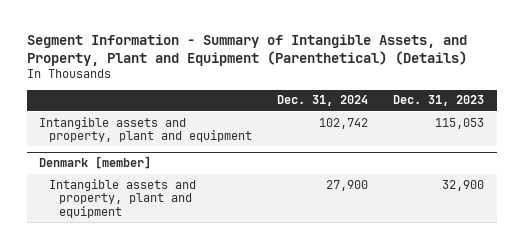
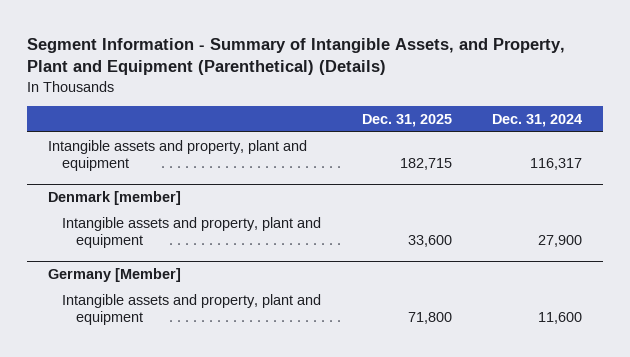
- | Dec. 31, 2024 | Dec. 31, 2023
+ | Dec. 31, 2025 | Dec. 31, 2024
- Intangible assets and property, plant and equipment | 102,742 | 115,053
+ Intangible assets and property, plant and equipment | 182,715 | 116,317
+ Germany [Member]
+ Intangible assets and property, plant and equipment | 71,800 | 11,600

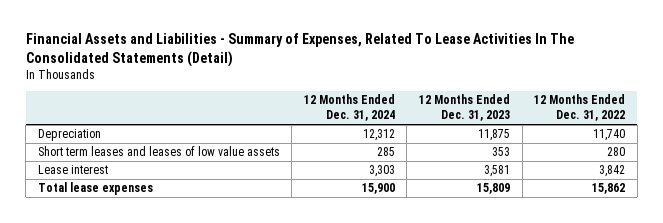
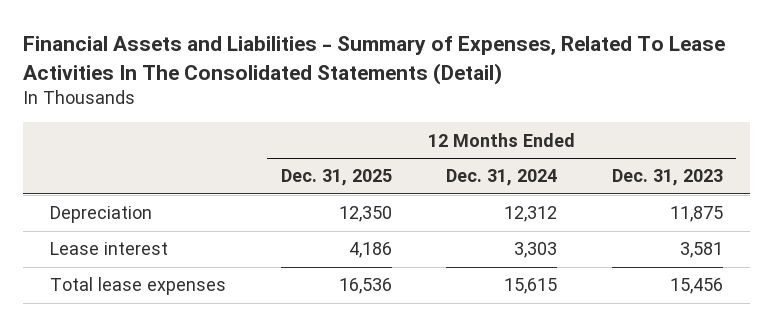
- | 12 Months Ended Dec. 31, 2024 | 12 Months Ended Dec. 31, 2023 | 12 Months Ended Dec. 31, 2022
+ | 12 Months Ended Dec. 31, 2025 | 12 Months Ended Dec. 31, 2024 | 12 Months Ended Dec. 31, 2023
- Short term leases and leases of low value assets | 285 | 353 | 280
- Total lease expenses | 15,900 | 15,809 | 15,862
+ Total lease expenses | 16,536 | 15,615 | 15,456

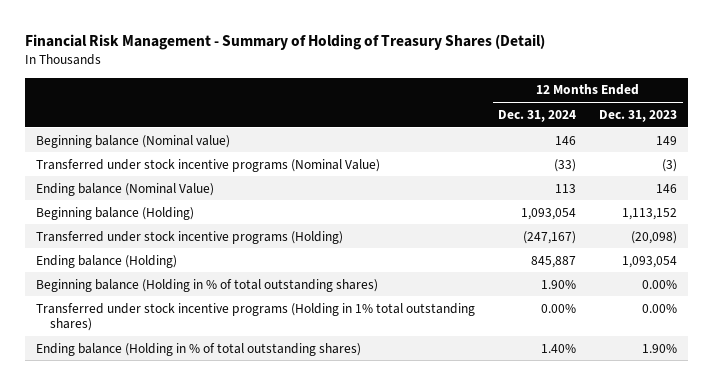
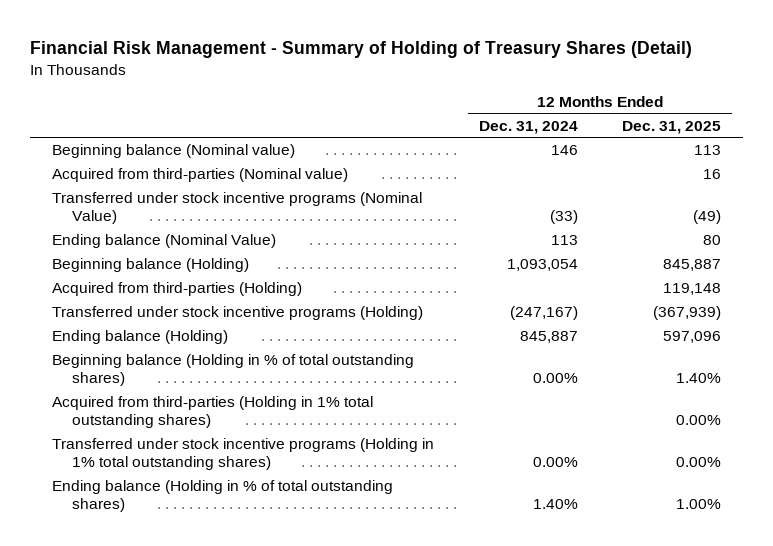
- | 12 Months Ended Dec. 31, 2024 | 12 Months Ended Dec. 31, 2023
+ | 12 Months Ended Dec. 31, 2024 | 12 Months Ended Dec. 31, 2025
+ Acquired from third-parties (Nominal value) | | 16
+ Acquired from third-parties (Holding) | | 119,148
- Beginning balance (Holding in % of total outstanding shares) | 1.90% | 0.00%
+ Beginning balance (Holding in % of total outstanding shares) | 0.00% | 1.40%
+ Acquired from third-parties (Holding in 1% total outstanding shares) | | 0.00%

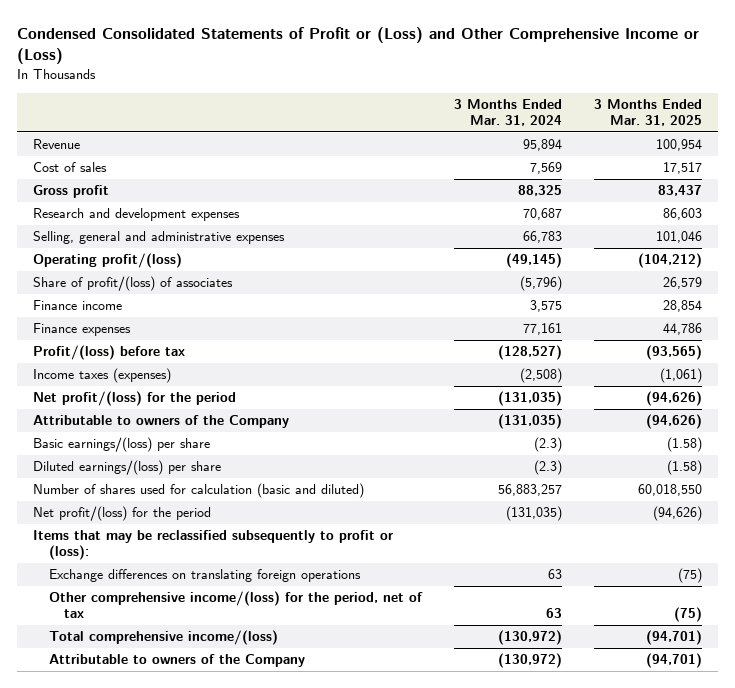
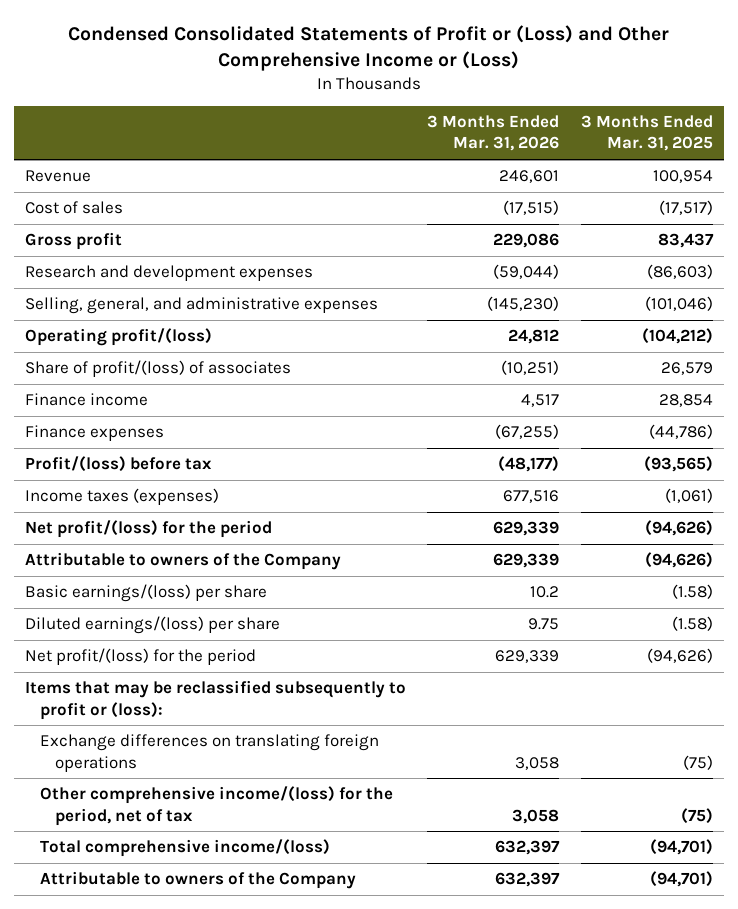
- | 3 Months Ended Mar. 31, 2024 | 3 Months Ended Mar. 31, 2025
+ | 3 Months Ended Mar. 31, 2026 | 3 Months Ended Mar. 31, 2025
- Cost of sales | 7,569 | 17,517
+ Cost of sales | (17,515) | (17,517)
- Research and development expenses | 70,687 | 86,603
- Selling, general and administrative expenses | 66,783 | 101,046
+ Research and development expenses | (59,044) | (86,603)
+ Selling, general, and administrative expenses | (145,230) | (101,046)
- Finance expenses | 77,161 | 44,786
+ Finance expenses | (67,255) | (44,786)
- Number of shares used for calculation (basic and diluted) | 56,883,257 | 60,018,550

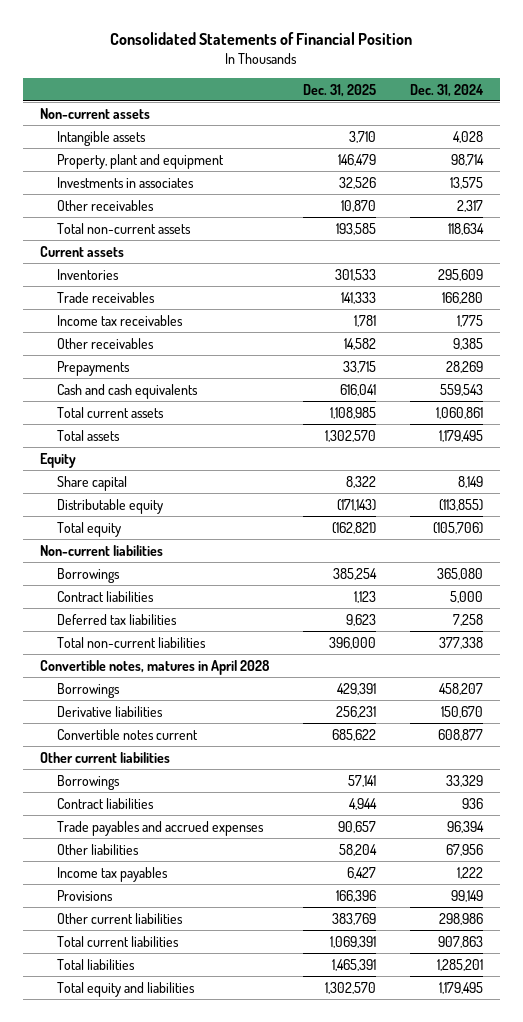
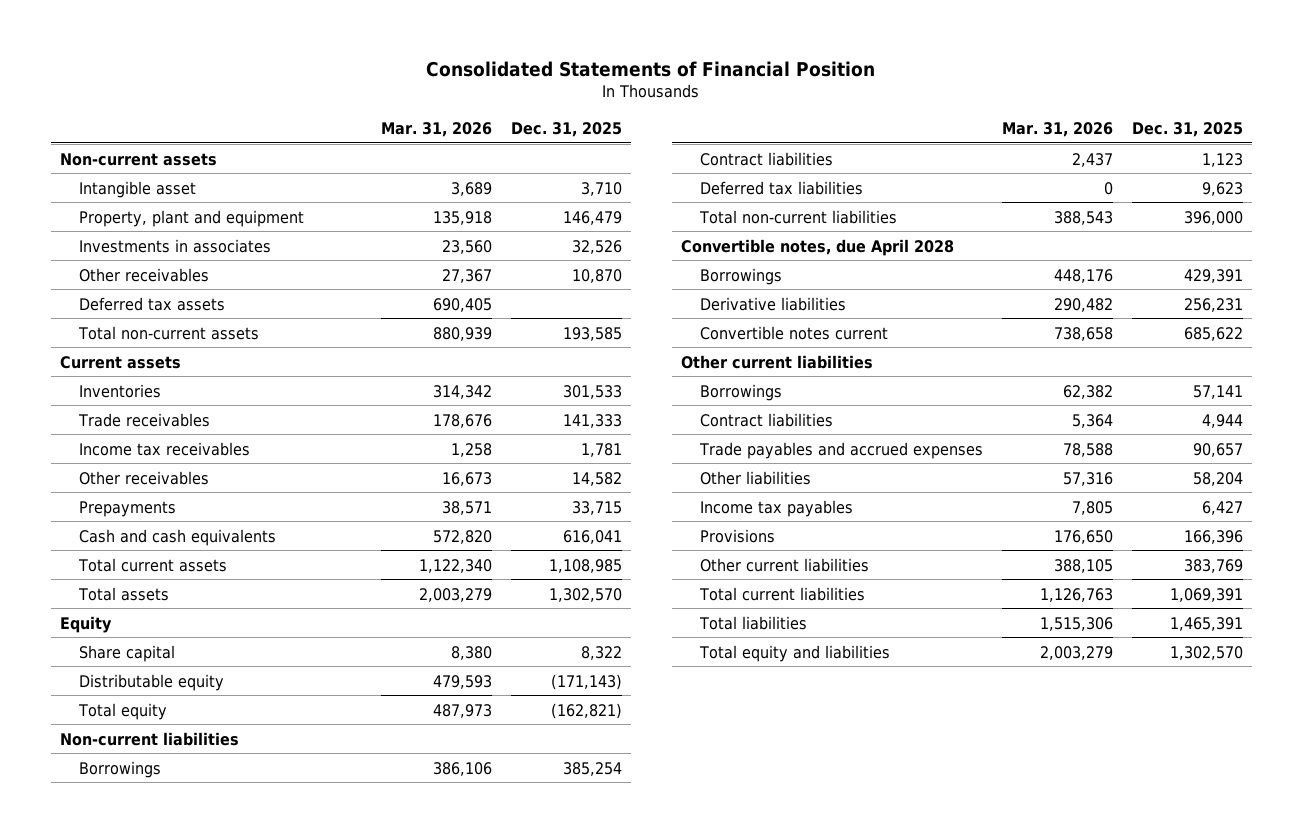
- | Dec. 31, 2025 | Dec. 31, 2024
+ | Mar. 31, 2026 | Dec. 31, 2025
- Intangible assets | 3,710 | 4,028
+ Intangible asset | 3,689 | 3,710
+ Deferred tax assets | 690,405 |
- Convertible notes, matures in April 2028
+ Convertible notes, due April 2028

